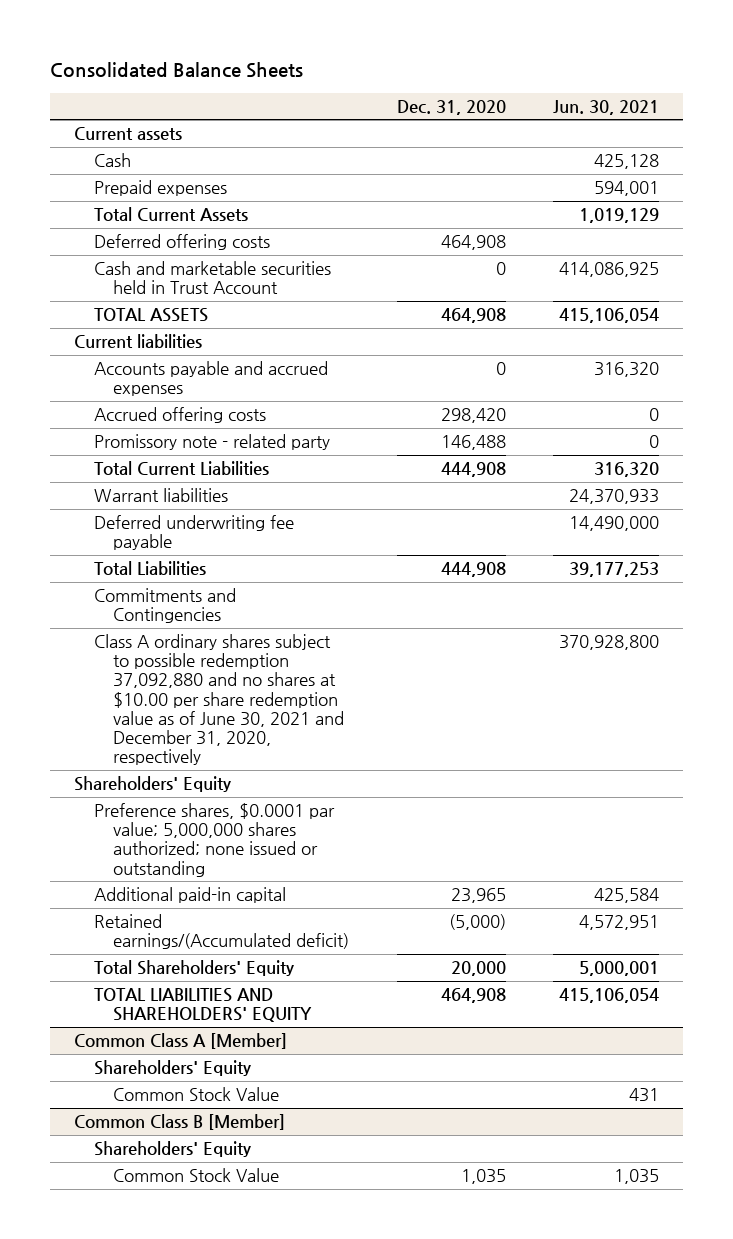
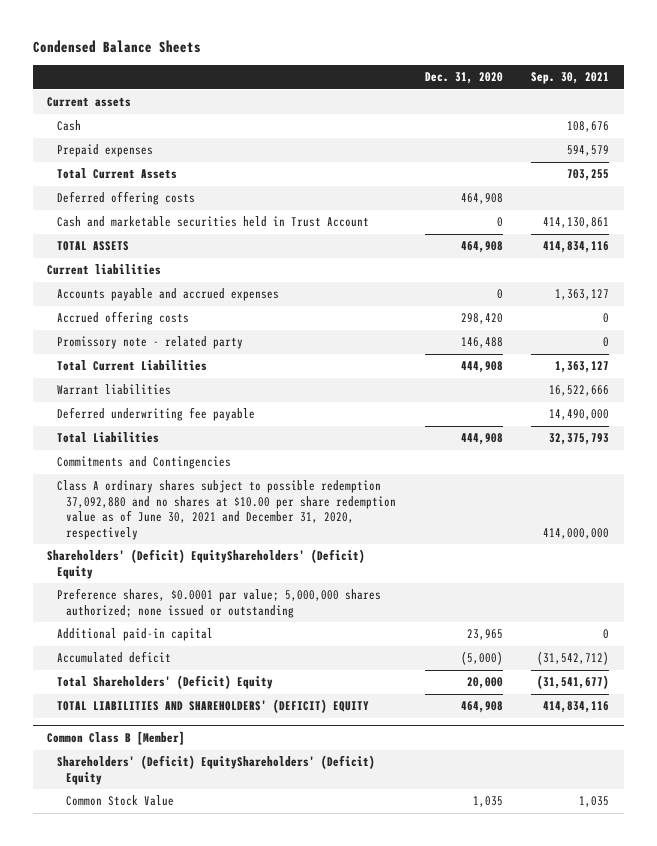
- Consolidated Balance Sheets
+ Condensed Balance Sheets
- | Dec. 31, 2020 | Jun. 30, 2021
+ | Dec. 31, 2020 | Sep. 30, 2021
- Shareholders' Equity
+ Shareholders' (Deficit) EquityShareholders' (Deficit) Equity
- Retained earnings/(Accumulated deficit) | (5,000) | 4,572,951
- Total Shareholders' Equity | 20,000 | 5,000,001
- TOTAL LIABILITIES AND SHAREHOLDERS' EQUITY | 464,908 | 415,106,054
- Common Class A [Member]
- Shareholders' Equity
- Common Stock Value | | 431
+ Accumulated deficit | (5,000) | (31,542,712)
+ Total Shareholders' (Deficit) Equity | 20,000 | (31,541,677)
+ TOTAL LIABILITIES AND SHAREHOLDERS' (DEFICIT) EQUITY | 464,908 | 414,834,116
@ Common Class B [Member]
- Shareholders' Equity
+ Shareholders' (Deficit) EquityShareholders' (Deficit) Equity

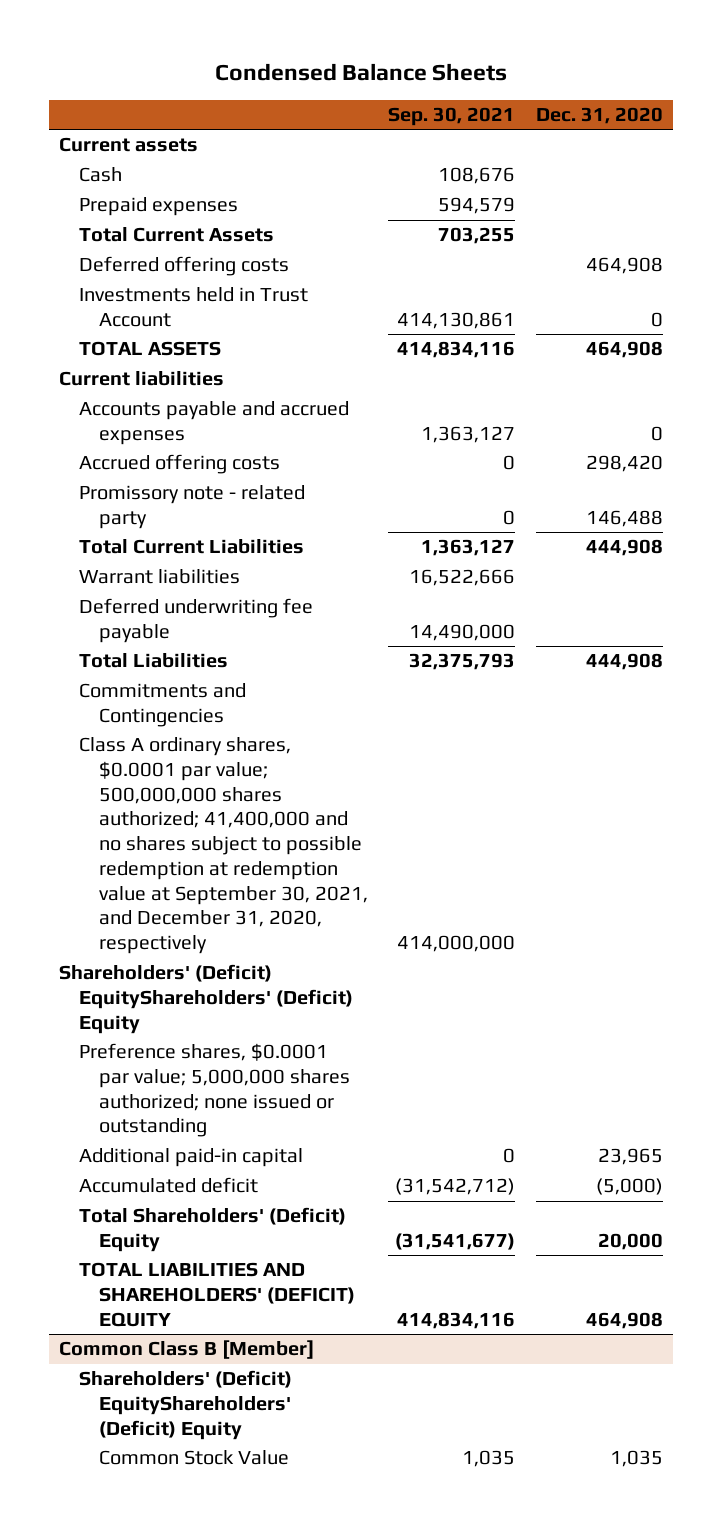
- | Dec. 31, 2020 | Sep. 30, 2021
+ | Sep. 30, 2021 | Dec. 31, 2020
- Cash and marketable securities held in Trust Account | 0 | 414,130,861
+ Investments held in Trust Account | 414,130,861 | 0
- Class A ordinary shares subject to possible redemption 37,092,880 and no shares at $10.00 per share redemption value as of June 30, 2021 and December 31, 2020, respectively | | 414,000,000
+ Class A ordinary shares, $0.0001 par value; 500,000,000 shares authorized; 41,400,000 and no shares subject to possible redemption at redemption value at September 30, 2021, and December 31, 2020, respectively | 414,000,000 |

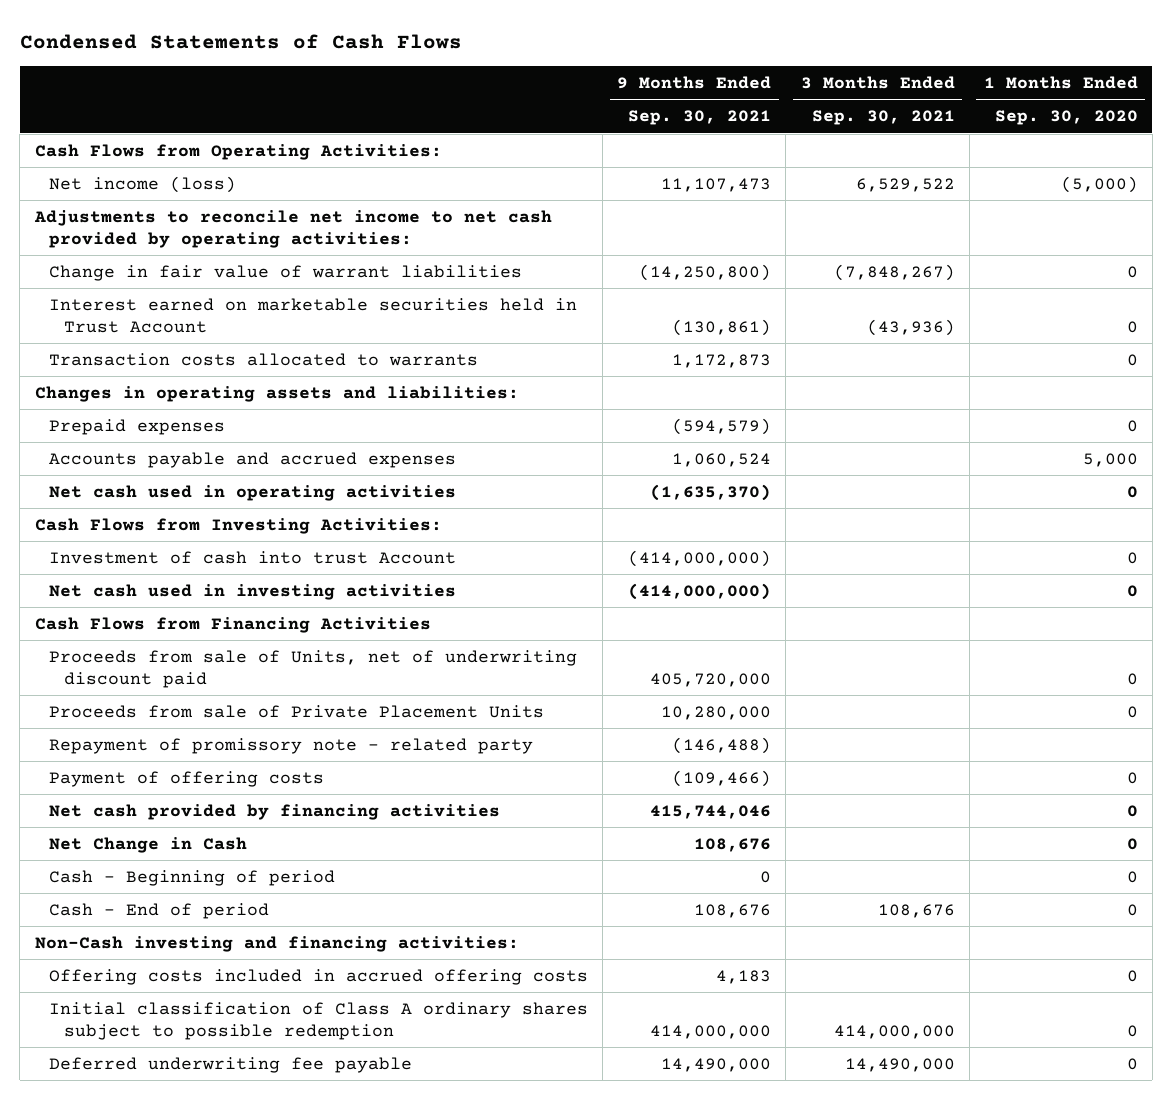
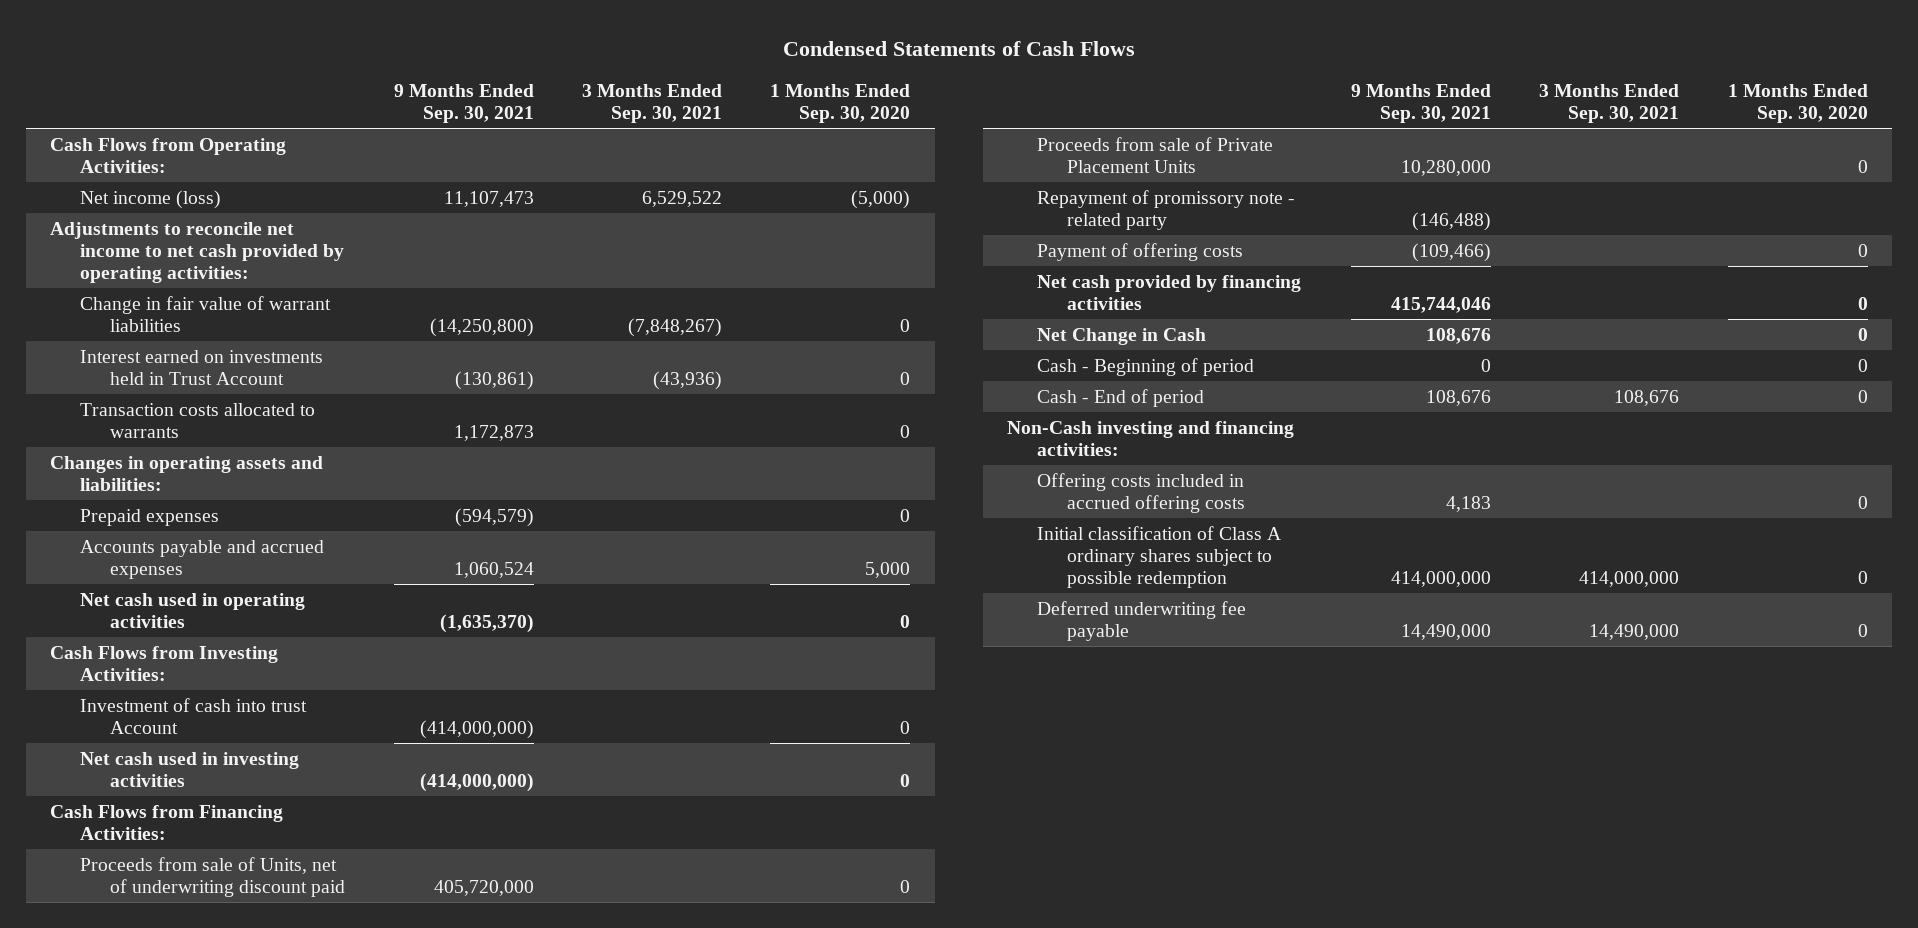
- Interest earned on marketable securities held in Trust Account | (130,861) | (43,936) | 0
+ Interest earned on investments held in Trust Account | (130,861) | (43,936) | 0
- Cash Flows from Financing Activities
+ Cash Flows from Financing Activities:

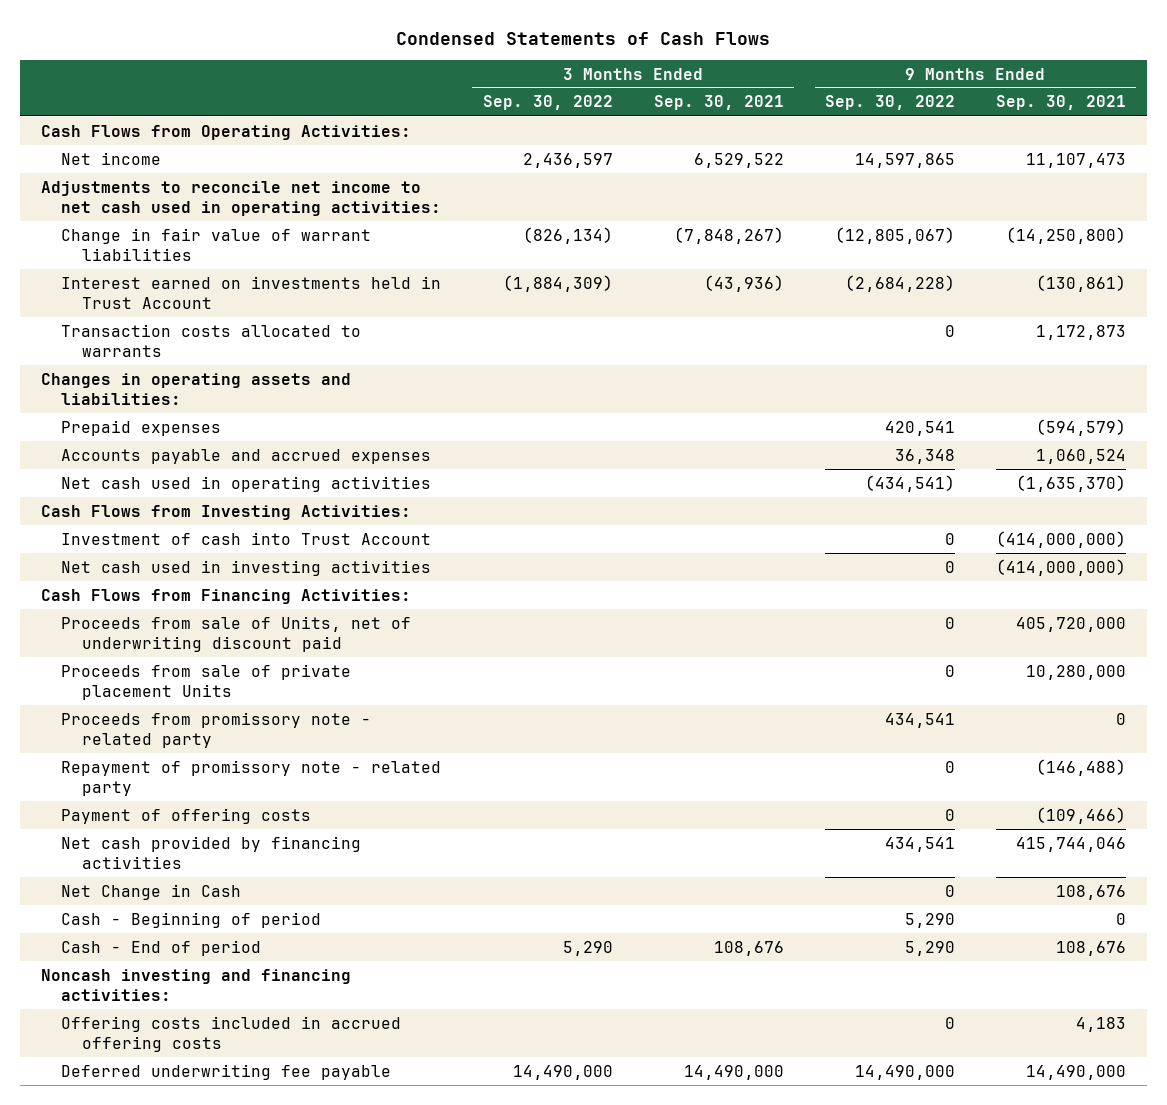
- | 9 Months Ended Sep. 30, 2021 | 3 Months Ended Sep. 30, 2021 | 1 Months Ended Sep. 30, 2020
+ | 3 Months Ended Sep. 30, 2022 | 3 Months Ended Sep. 30, 2021 | 9 Months Ended Sep. 30, 2022 | 9 Months Ended Sep. 30, 2021
- Net income (loss) | 11,107,473 | 6,529,522 | (5,000)
- Adjustments to reconcile net income to net cash provided by operating activities:
+ Net income | 2,436,597 | 6,529,522 | 14,597,865 | 11,107,473
+ Adjustments to reconcile net income to net cash used in operating activities:
- Investment of cash into trust Account | (414,000,000) | | 0
+ Investment of cash into Trust Account | | | 0 | (414,000,000)
- Proceeds from sale of Private Placement Units | 10,280,000 | | 0
+ Proceeds from sale of private placement Units | | | 0 | 10,280,000
+ Proceeds from promissory note - related party | | | 434,541 | 0
- Non-Cash investing and financing activities:
+ Noncash investing and financing activities:
- Initial classification of Class A ordinary shares subject to possible redemption | 414,000,000 | 414,000,000 | 0

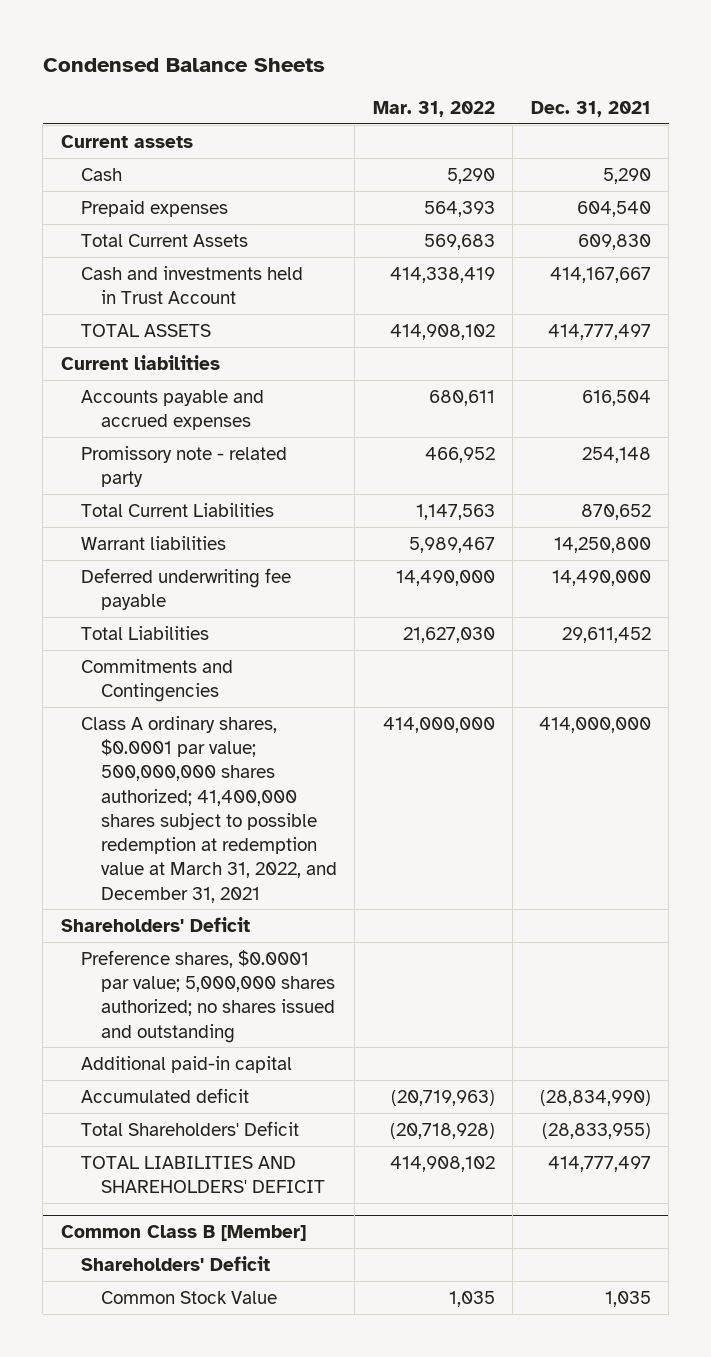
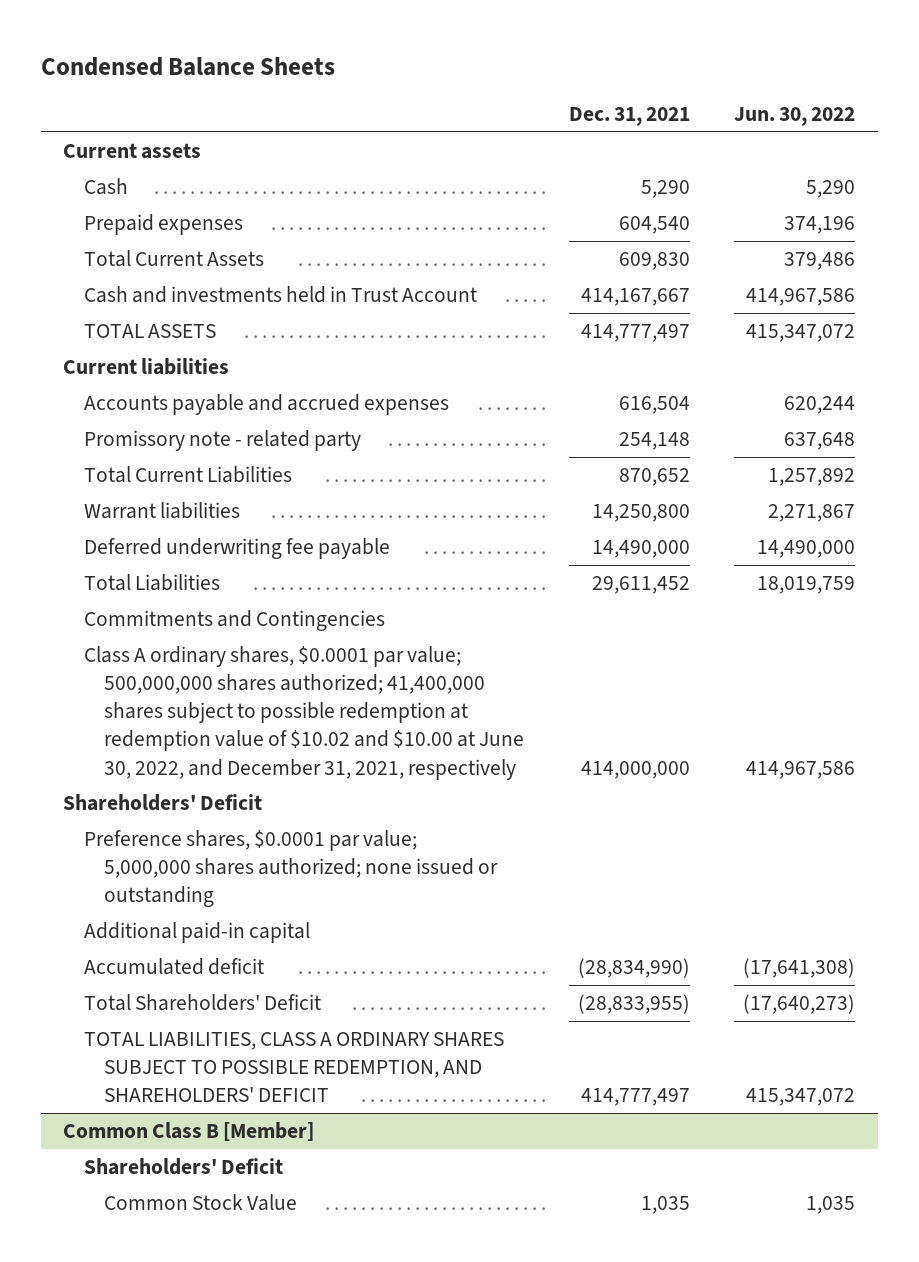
- | Mar. 31, 2022 | Dec. 31, 2021
+ | Dec. 31, 2021 | Jun. 30, 2022
- Class A ordinary shares, $0.0001 par value; 500,000,000 shares authorized; 41,400,000 shares subject to possible redemption at redemption value at March 31, 2022, and December 31, 2021 | 414,000,000 | 414,000,000
+ Class A ordinary shares, $0.0001 par value; 500,000,000 shares authorized; 41,400,000 shares subject to possible redemption at redemption value of $10.02 and $10.00 at June 30, 2022, and December 31, 2021, respectively | 414,000,000 | 414,967,586
- Preference shares, $0.0001 par value; 5,000,000 shares authorized; no shares issued and outstanding
+ Preference shares, $0.0001 par value; 5,000,000 shares authorized; none issued or outstanding
- TOTAL LIABILITIES AND SHAREHOLDERS' DEFICIT | 414,908,102 | 414,777,497
+ TOTAL LIABILITIES, CLASS A ORDINARY SHARES SUBJECT TO POSSIBLE REDEMPTION, AND SHAREHOLDERS' DEFICIT | 414,777,497 | 415,347,072

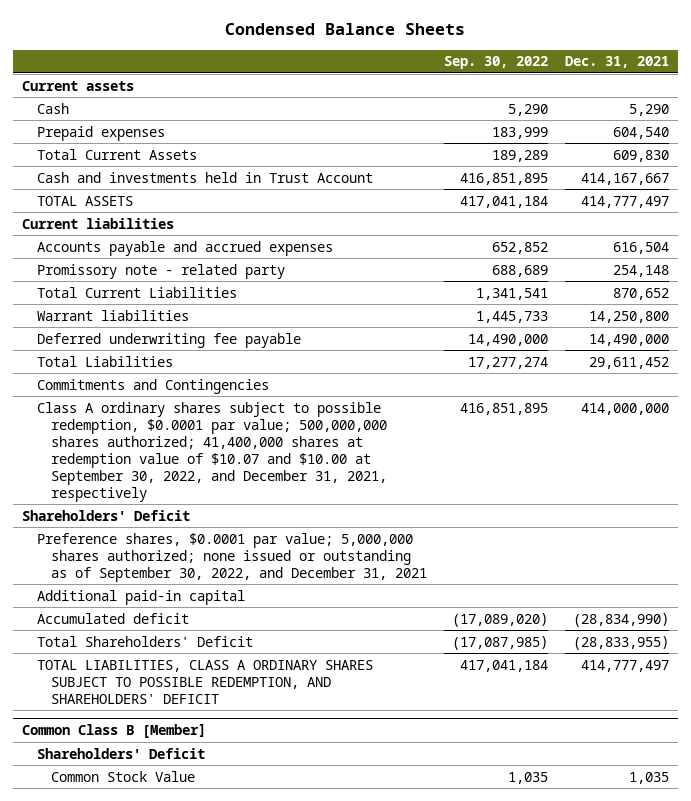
- | Dec. 31, 2021 | Jun. 30, 2022
+ | Sep. 30, 2022 | Dec. 31, 2021
- Class A ordinary shares, $0.0001 par value; 500,000,000 shares authorized; 41,400,000 shares subject to possible redemption at redemption value of $10.02 and $10.00 at June 30, 2022, and December 31, 2021, respectively | 414,000,000 | 414,967,586
+ Class A ordinary shares subject to possible redemption, $0.0001 par value; 500,000,000 shares authorized; 41,400,000 shares at redemption value of $10.07 and $10.00 at September 30, 2022, and December 31, 2021, respectively | 416,851,895 | 414,000,000
- Preference shares, $0.0001 par value; 5,000,000 shares authorized; none issued or outstanding
+ Preference shares, $0.0001 par value; 5,000,000 shares authorized; none issued or outstanding as of September 30, 2022, and December 31, 2021

